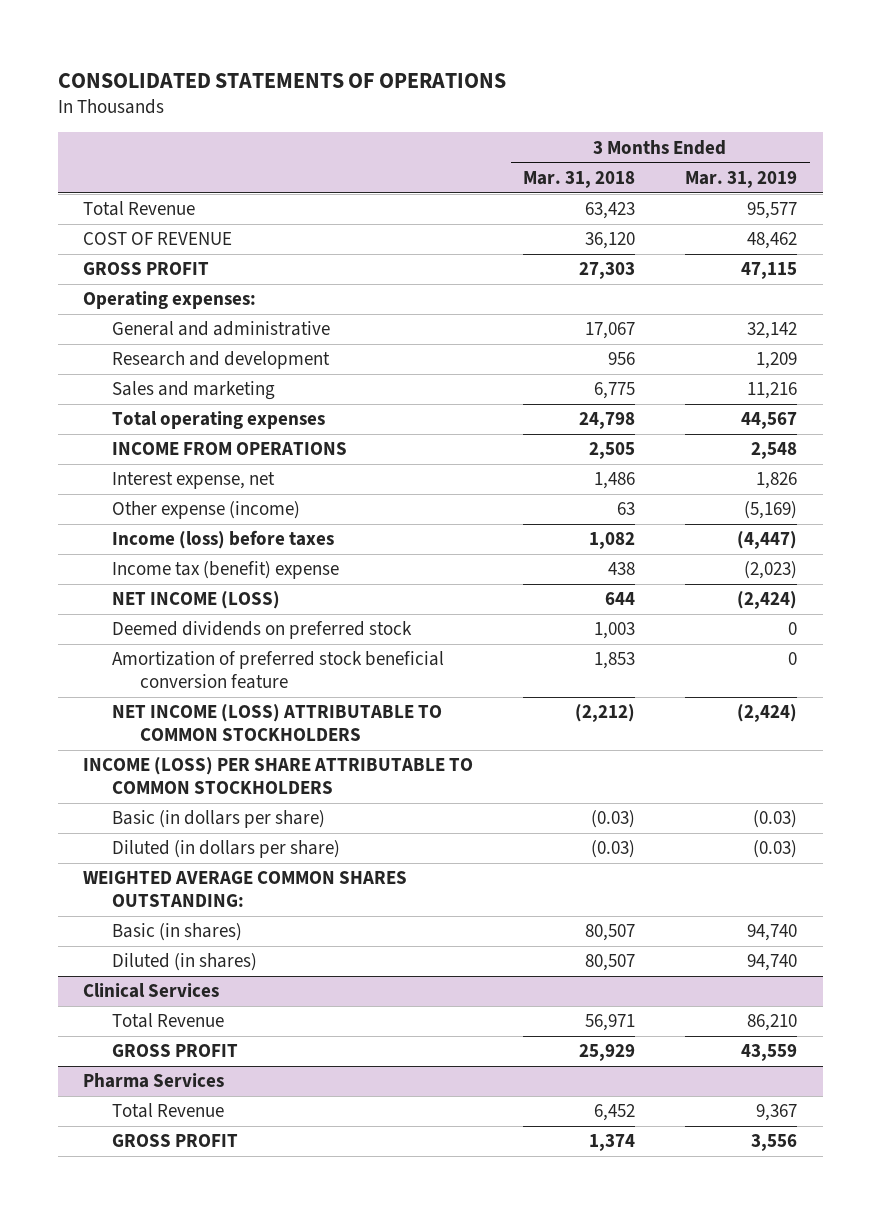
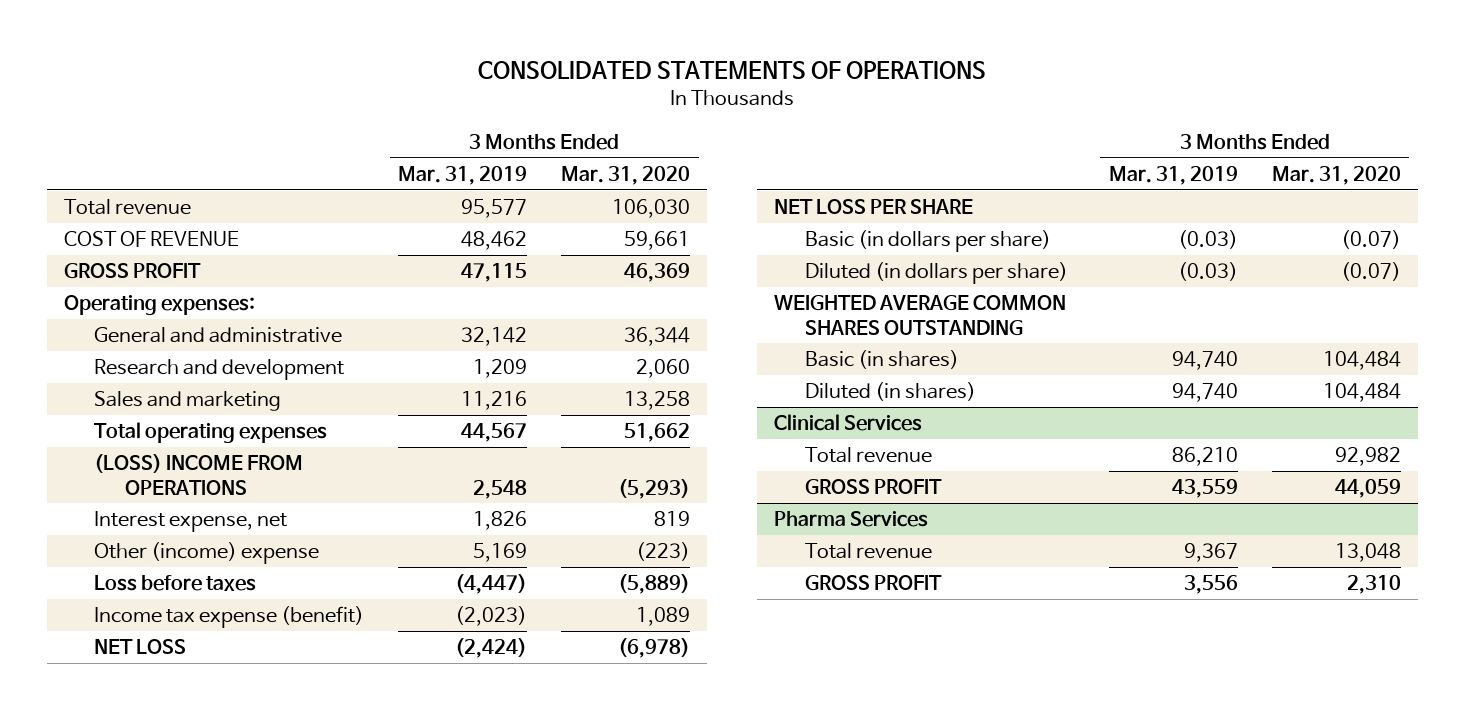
- | 3 Months Ended Mar. 31, 2018 | 3 Months Ended Mar. 31, 2019
+ | 3 Months Ended Mar. 31, 2019 | 3 Months Ended Mar. 31, 2020
- Total Revenue | 63,423 | 95,577
+ Total revenue | 95,577 | 106,030
- INCOME FROM OPERATIONS | 2,505 | 2,548
+ (LOSS) INCOME FROM OPERATIONS | 2,548 | (5,293)
- Other expense (income) | 63 | (5,169)
- Income (loss) before taxes | 1,082 | (4,447)
- Income tax (benefit) expense | 438 | (2,023)
- NET INCOME (LOSS) | 644 | (2,424)
- Deemed dividends on preferred stock | 1,003 | 0
- Amortization of preferred stock beneficial conversion feature | 1,853 | 0
- NET INCOME (LOSS) ATTRIBUTABLE TO COMMON STOCKHOLDERS | (2,212) | (2,424)
- INCOME (LOSS) PER SHARE ATTRIBUTABLE TO COMMON STOCKHOLDERS
+ Other (income) expense | 5,169 | (223)
+ Loss before taxes | (4,447) | (5,889)
+ Income tax expense (benefit) | (2,023) | 1,089
+ NET LOSS | (2,424) | (6,978)
+ NET LOSS PER SHARE
- WEIGHTED AVERAGE COMMON SHARES OUTSTANDING:
+ WEIGHTED AVERAGE COMMON SHARES OUTSTANDING
@ Clinical Services
- Total Revenue | 56,971 | 86,210
+ Total revenue | 86,210 | 92,982
@ Pharma Services
- Total Revenue | 6,452 | 9,367
+ Total revenue | 9,367 | 13,048

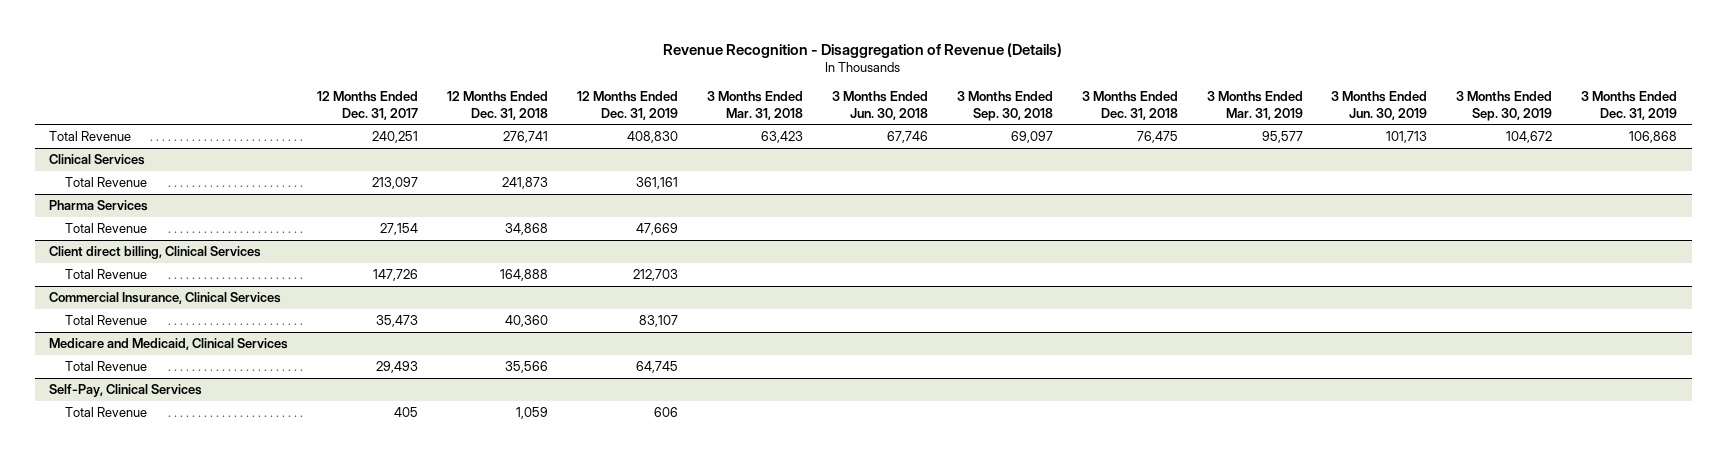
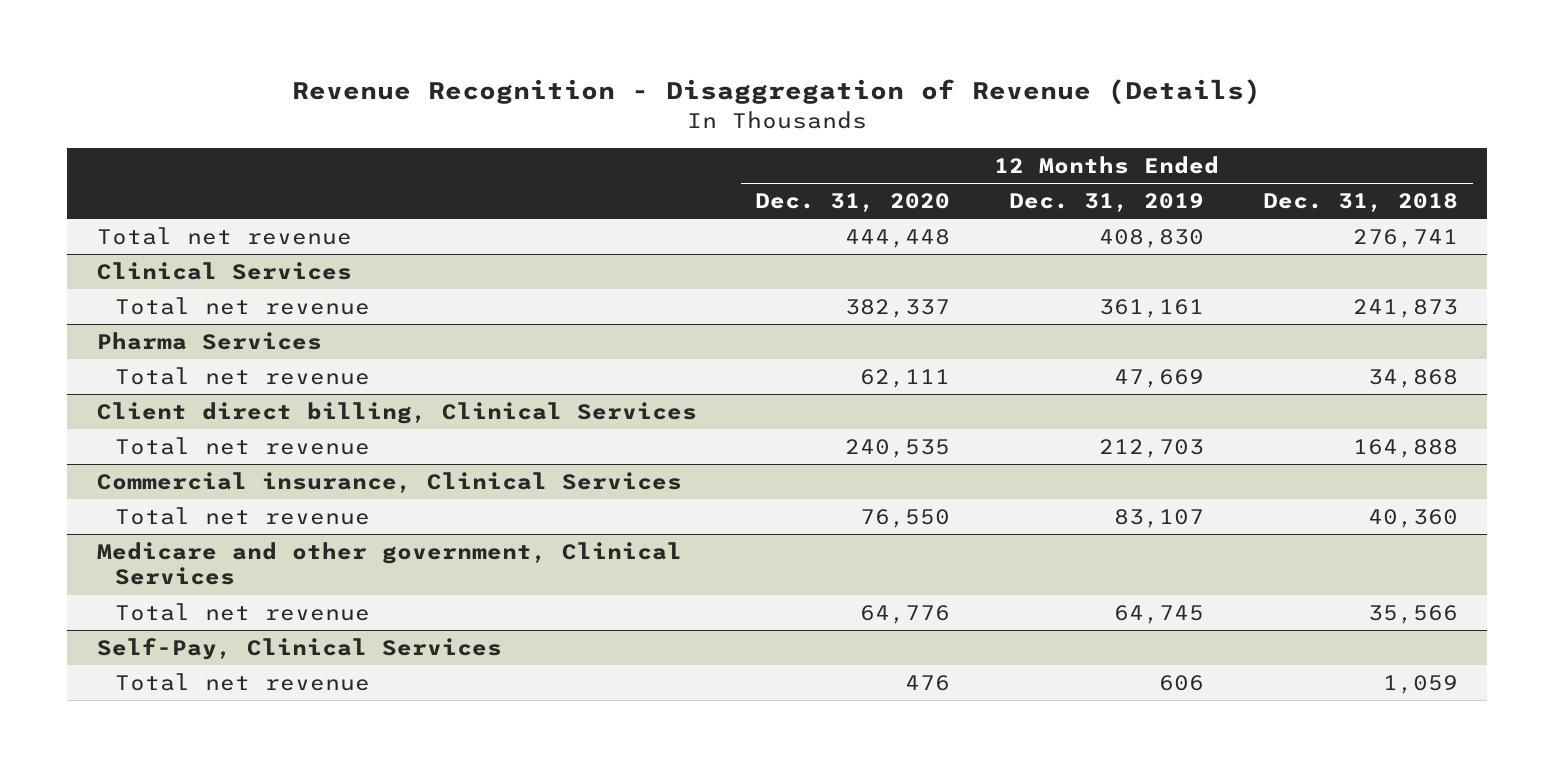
- | 12 Months Ended Dec. 31, 2017 | 12 Months Ended Dec. 31, 2018 | 12 Months Ended Dec. 31, 2019 | 3 Months Ended Mar. 31, 2018 | 3 Months Ended Jun. 30, 2018 | 3 Months Ended Sep. 30, 2018 | 3 Months Ended Dec. 31, 2018 | 3 Months Ended Mar. 31, 2019 | 3 Months Ended Jun. 30, 2019 | 3 Months Ended Sep. 30, 2019 | 3 Months Ended Dec. 31, 2019
+ | 12 Months Ended Dec. 31, 2020 | 12 Months Ended Dec. 31, 2019 | 12 Months Ended Dec. 31, 2018
- Total Revenue | 240,251 | 276,741 | 408,830 | 63,423 | 67,746 | 69,097 | 76,475 | 95,577 | 101,713 | 104,672 | 106,868
+ Total net revenue | 444,448 | 408,830 | 276,741
@ Clinical Services
- Total Revenue | 213,097 | 241,873 | 361,161 | | | | | | | |
+ Total net revenue | 382,337 | 361,161 | 241,873
@ Pharma Services
- Total Revenue | 27,154 | 34,868 | 47,669 | | | | | | | |
+ Total net revenue | 62,111 | 47,669 | 34,868
@ Client direct billing, Clinical Services
- Total Revenue | 147,726 | 164,888 | 212,703 | | | | | | | |
- Commercial Insurance, Clinical Services
- Total Revenue | 35,473 | 40,360 | 83,107 | | | | | | | |
- Medicare and Medicaid, Clinical Services
- Total Revenue | 29,493 | 35,566 | 64,745 | | | | | | | |
@ Client direct billing, Clinical Services
+ Total net revenue | 240,535 | 212,703 | 164,888
+ Commercial insurance, Clinical Services
+ Total net revenue | 76,550 | 83,107 | 40,360
+ Medicare and other government, Clinical Services
+ Total net revenue | 64,776 | 64,745 | 35,566
@ Self-Pay, Clinical Services
- Total Revenue | 405 | 1,059 | 606 | | | | | | | |
+ Total net revenue | 476 | 606 | 1,059

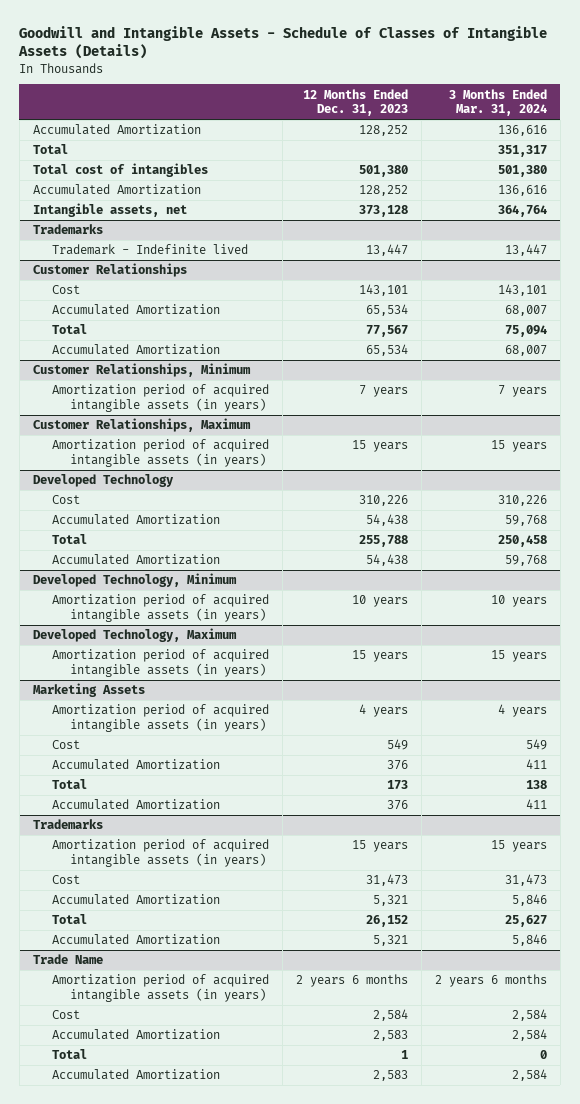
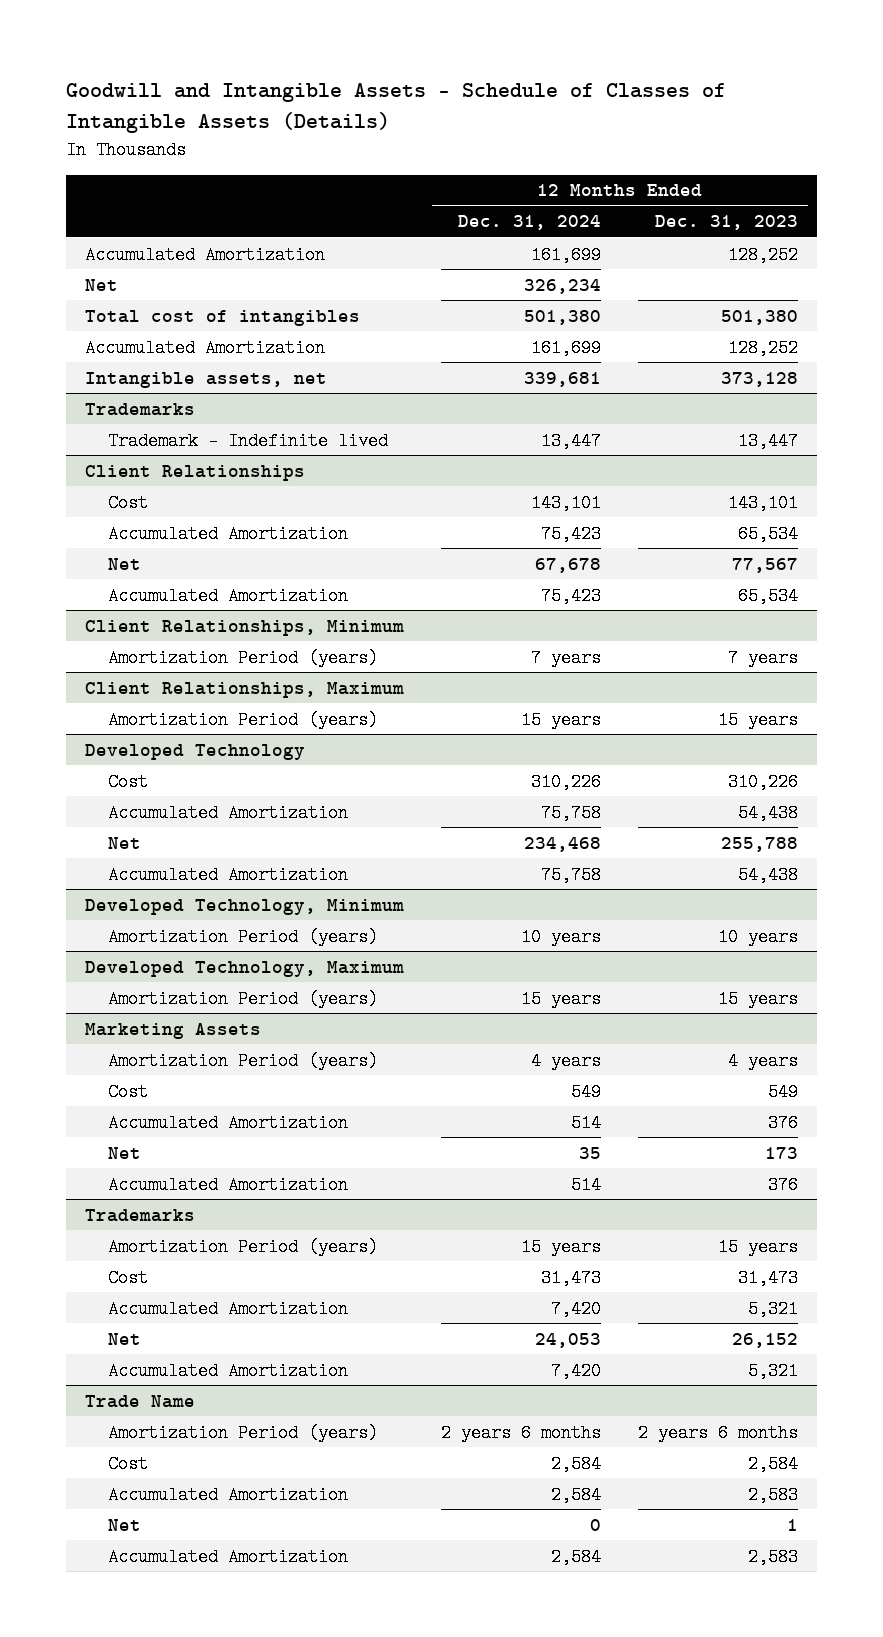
- | 12 Months Ended Dec. 31, 2023 | 3 Months Ended Mar. 31, 2024
+ | 12 Months Ended Dec. 31, 2024 | 12 Months Ended Dec. 31, 2023
- Total | | 351,317
+ Net | 326,234 |
- Customer Relationships
+ Client Relationships
- Total | 77,567 | 75,094
+ Net | 67,678 | 77,567
- Customer Relationships, Minimum
- Amortization period of acquired intangible assets (in years) | 7 years | 7 years
- Customer Relationships, Maximum
- Amortization period of acquired intangible assets (in years) | 15 years | 15 years
+ Client Relationships, Minimum
+ Amortization Period (years) | 7 years | 7 years
+ Client Relationships, Maximum
+ Amortization Period (years) | 15 years | 15 years
@ Developed Technology
- Total | 255,788 | 250,458
+ Net | 234,468 | 255,788
@ Developed Technology, Minimum
- Amortization period of acquired intangible assets (in years) | 10 years | 10 years
+ Amortization Period (years) | 10 years | 10 years
@ Developed Technology, Maximum
- Amortization period of acquired intangible assets (in years) | 15 years | 15 years
+ Amortization Period (years) | 15 years | 15 years
@ Marketing Assets
- Amortization period of acquired intangible assets (in years) | 4 years | 4 years
+ Amortization Period (years) | 4 years | 4 years
- Total | 173 | 138
+ Net | 35 | 173
@ Trademarks
- Amortization period of acquired intangible assets (in years) | 15 years | 15 years
+ Amortization Period (years) | 15 years | 15 years
- Total | 26,152 | 25,627
+ Net | 24,053 | 26,152
@ Trade Name
- Amortization period of acquired intangible assets (in years) | 2 years 6 months | 2 years 6 months
+ Amortization Period (years) | 2 years 6 months | 2 years 6 months
- Total | 1 | 0
+ Net | 0 | 1

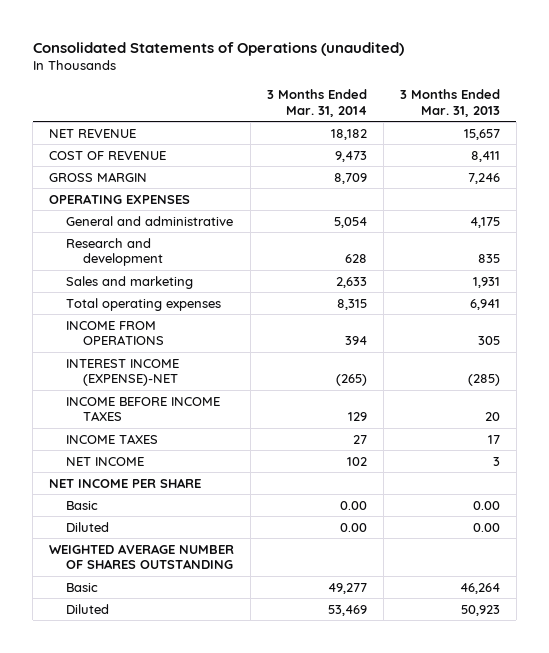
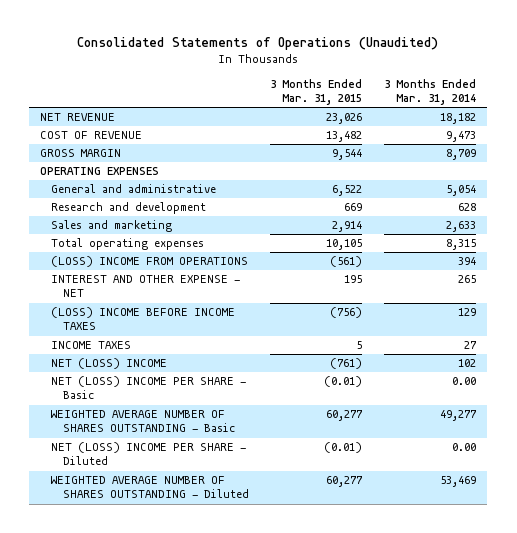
- Consolidated Statements of Operations (unaudited)
+ Consolidated Statements of Operations (Unaudited)
- | 3 Months Ended Mar. 31, 2014 | 3 Months Ended Mar. 31, 2013
+ | 3 Months Ended Mar. 31, 2015 | 3 Months Ended Mar. 31, 2014
- INCOME FROM OPERATIONS | 394 | 305
- INTEREST INCOME (EXPENSE)-NET | (265) | (285)
- INCOME BEFORE INCOME TAXES | 129 | 20
+ (LOSS) INCOME FROM OPERATIONS | (561) | 394
+ INTEREST AND OTHER EXPENSE - NET | 195 | 265
+ (LOSS) INCOME BEFORE INCOME TAXES | (756) | 129
- NET INCOME | 102 | 3
- NET INCOME PER SHARE
- Basic | 0.00 | 0.00
- Diluted | 0.00 | 0.00
- WEIGHTED AVERAGE NUMBER OF SHARES OUTSTANDING
- Basic | 49,277 | 46,264
- Diluted | 53,469 | 50,923
+ NET (LOSS) INCOME | (761) | 102
+ NET (LOSS) INCOME PER SHARE - Basic | (0.01) | 0.00
+ WEIGHTED AVERAGE NUMBER OF SHARES OUTSTANDING - Basic | 60,277 | 49,277
+ NET (LOSS) INCOME PER SHARE - Diluted | (0.01) | 0.00
+ WEIGHTED AVERAGE NUMBER OF SHARES OUTSTANDING - Diluted | 60,277 | 53,469

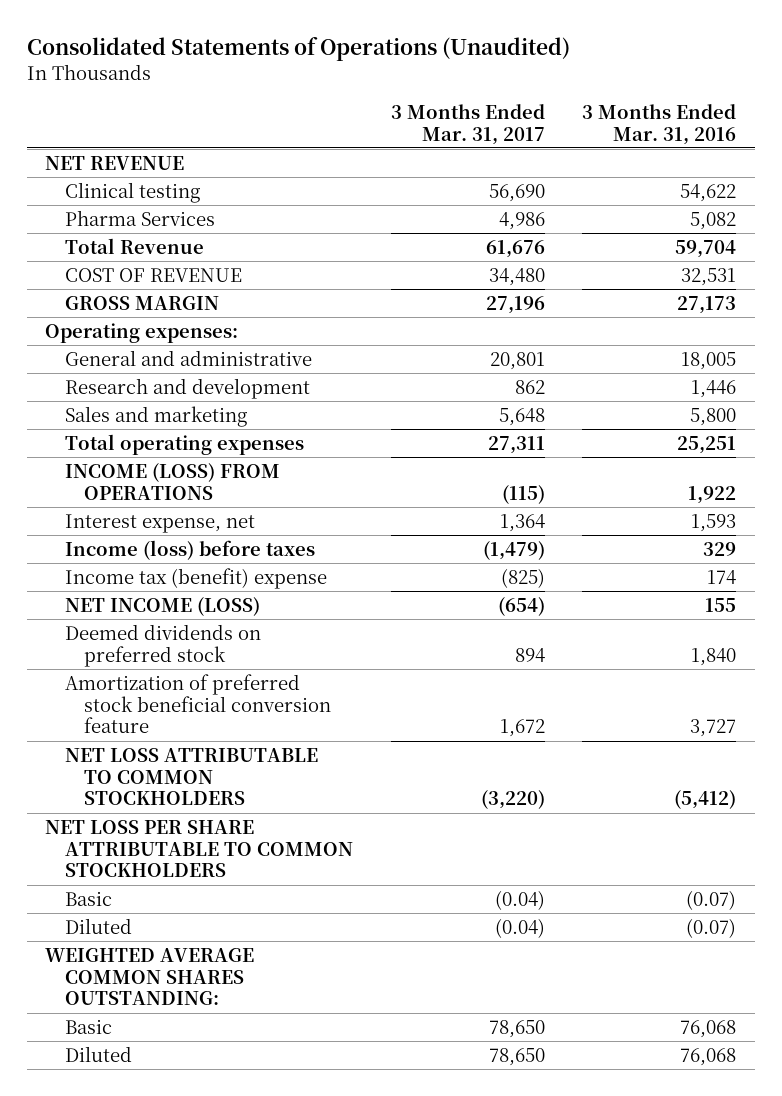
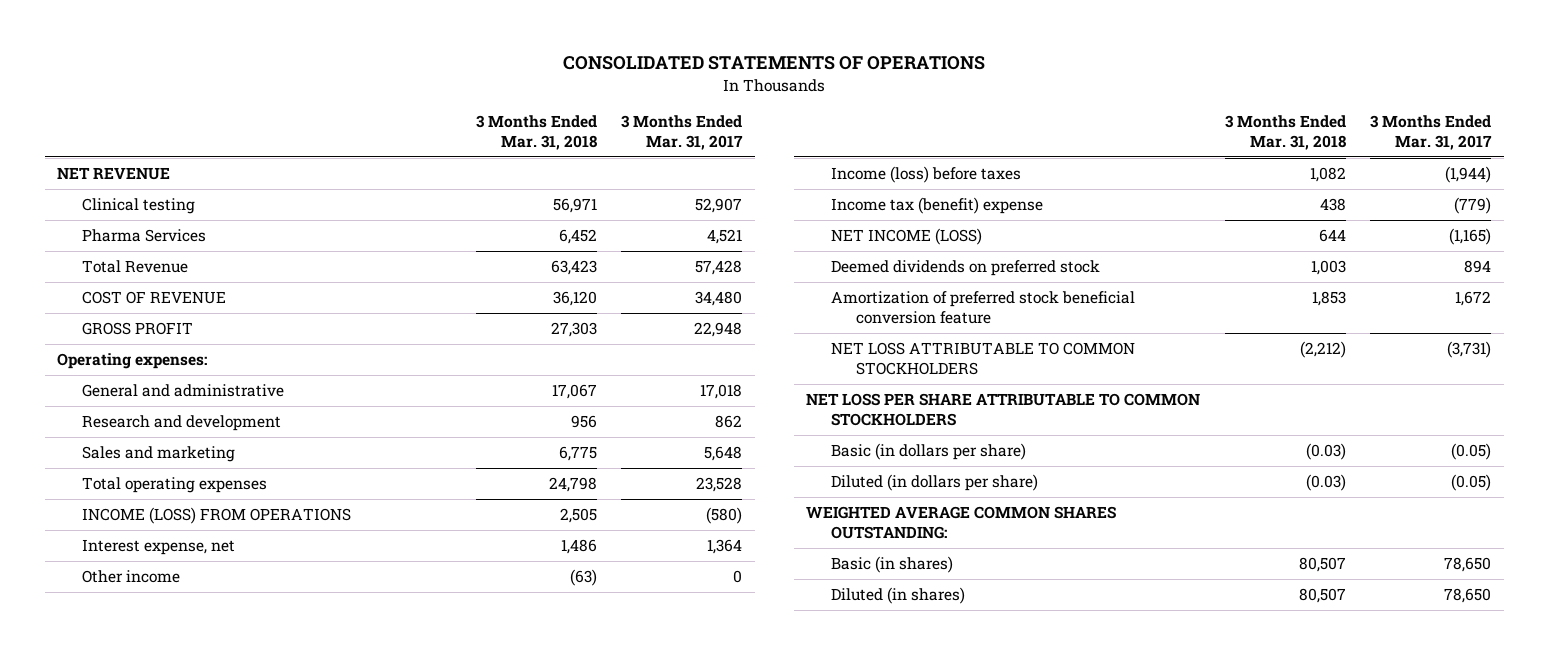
- Consolidated Statements of Operations (Unaudited)
+ CONSOLIDATED STATEMENTS OF OPERATIONS
- | 3 Months Ended Mar. 31, 2017 | 3 Months Ended Mar. 31, 2016
+ | 3 Months Ended Mar. 31, 2018 | 3 Months Ended Mar. 31, 2017
- Clinical testing | 56,690 | 54,622
- Pharma Services | 4,986 | 5,082
- Total Revenue | 61,676 | 59,704
+ Clinical testing | 56,971 | 52,907
+ Pharma Services | 6,452 | 4,521
+ Total Revenue | 63,423 | 57,428
- GROSS MARGIN | 27,196 | 27,173
+ GROSS PROFIT | 27,303 | 22,948
- General and administrative | 20,801 | 18,005
+ General and administrative | 17,067 | 17,018
- Total operating expenses | 27,311 | 25,251
- INCOME (LOSS) FROM OPERATIONS | (115) | 1,922
+ Total operating expenses | 24,798 | 23,528
+ INCOME (LOSS) FROM OPERATIONS | 2,505 | (580)
- Income (loss) before taxes | (1,479) | 329
- Income tax (benefit) expense | (825) | 174
- NET INCOME (LOSS) | (654) | 155
+ Other income | (63) | 0
+ Income (loss) before taxes | 1,082 | (1,944)
+ Income tax (benefit) expense | 438 | (779)
+ NET INCOME (LOSS) | 644 | (1,165)
- NET LOSS ATTRIBUTABLE TO COMMON STOCKHOLDERS | (3,220) | (5,412)
+ NET LOSS ATTRIBUTABLE TO COMMON STOCKHOLDERS | (2,212) | (3,731)
- Basic | (0.04) | (0.07)
- Diluted | (0.04) | (0.07)
+ Basic (in dollars per share) | (0.03) | (0.05)
+ Diluted (in dollars per share) | (0.03) | (0.05)
- Basic | 78,650 | 76,068
- Diluted | 78,650 | 76,068
+ Basic (in shares) | 80,507 | 78,650
+ Diluted (in shares) | 80,507 | 78,650

